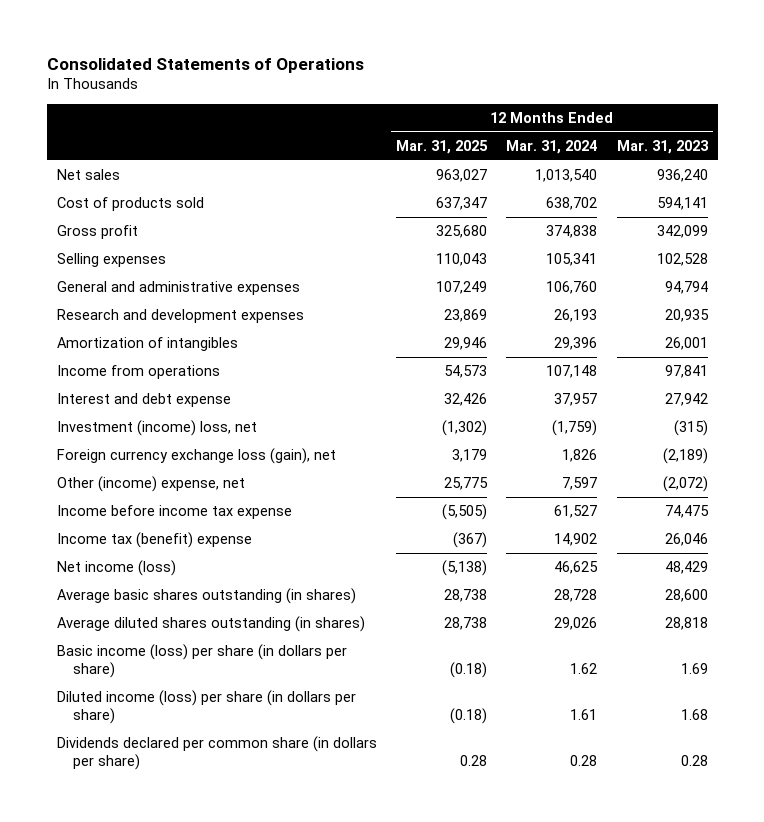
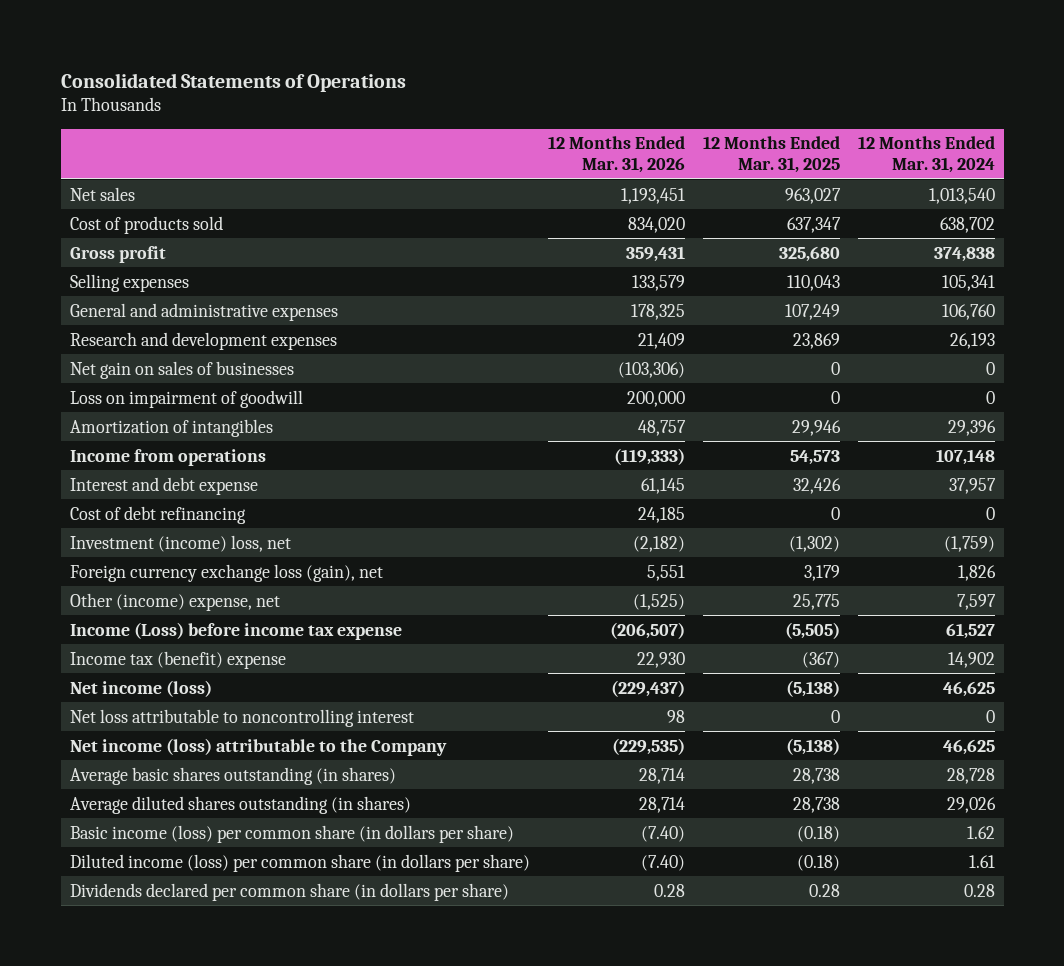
- | 12 Months Ended Mar. 31, 2025 | 12 Months Ended Mar. 31, 2024 | 12 Months Ended Mar. 31, 2023
+ | 12 Months Ended Mar. 31, 2026 | 12 Months Ended Mar. 31, 2025 | 12 Months Ended Mar. 31, 2024
+ Net gain on sales of businesses | (103,306) | 0 | 0
+ Loss on impairment of goodwill | 200,000 | 0 | 0
+ Cost of debt refinancing | 24,185 | 0 | 0
- Income before income tax expense | (5,505) | 61,527 | 74,475
+ Income (Loss) before income tax expense | (206,507) | (5,505) | 61,527
+ Net loss attributable to noncontrolling interest | 98 | 0 | 0
+ Net income (loss) attributable to the Company | (229,535) | (5,138) | 46,625
- Basic income (loss) per share (in dollars per share) | (0.18) | 1.62 | 1.69
- Diluted income (loss) per share (in dollars per share) | (0.18) | 1.61 | 1.68
+ Basic income (loss) per common share (in dollars per share) | (7.40) | (0.18) | 1.62
+ Diluted income (loss) per common share (in dollars per share) | (7.40) | (0.18) | 1.61

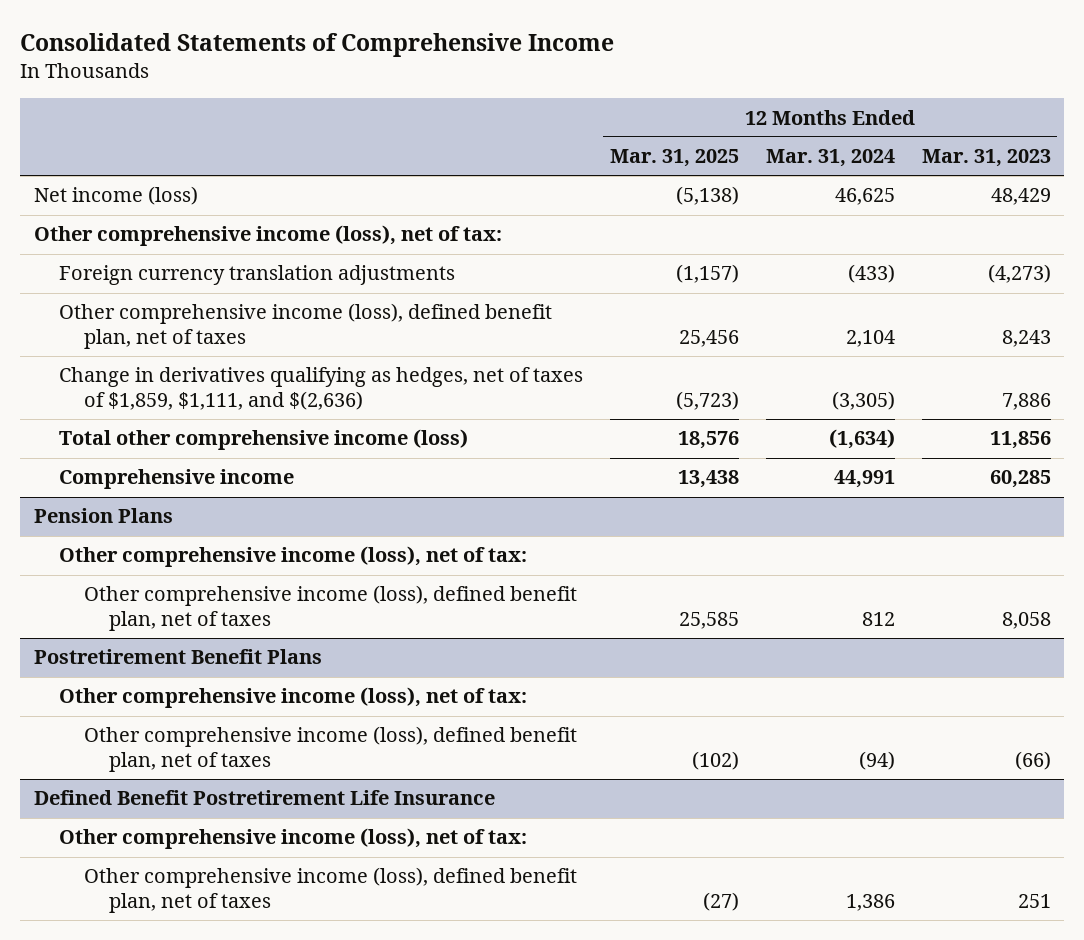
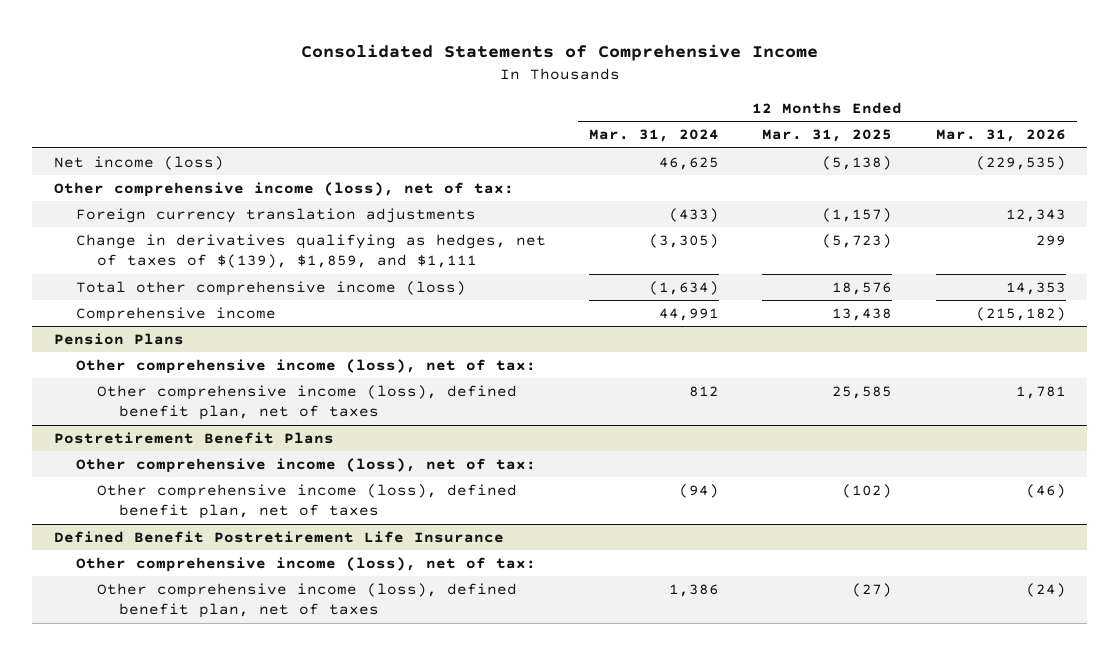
- | 12 Months Ended Mar. 31, 2025 | 12 Months Ended Mar. 31, 2024 | 12 Months Ended Mar. 31, 2023
+ | 12 Months Ended Mar. 31, 2024 | 12 Months Ended Mar. 31, 2025 | 12 Months Ended Mar. 31, 2026
- Other comprehensive income (loss), defined benefit plan, net of taxes | 25,456 | 2,104 | 8,243
- Change in derivatives qualifying as hedges, net of taxes of $1,859, $1,111, and $(2,636) | (5,723) | (3,305) | 7,886
+ Change in derivatives qualifying as hedges, net of taxes of $(139), $1,859, and $1,111 | (3,305) | (5,723) | 299

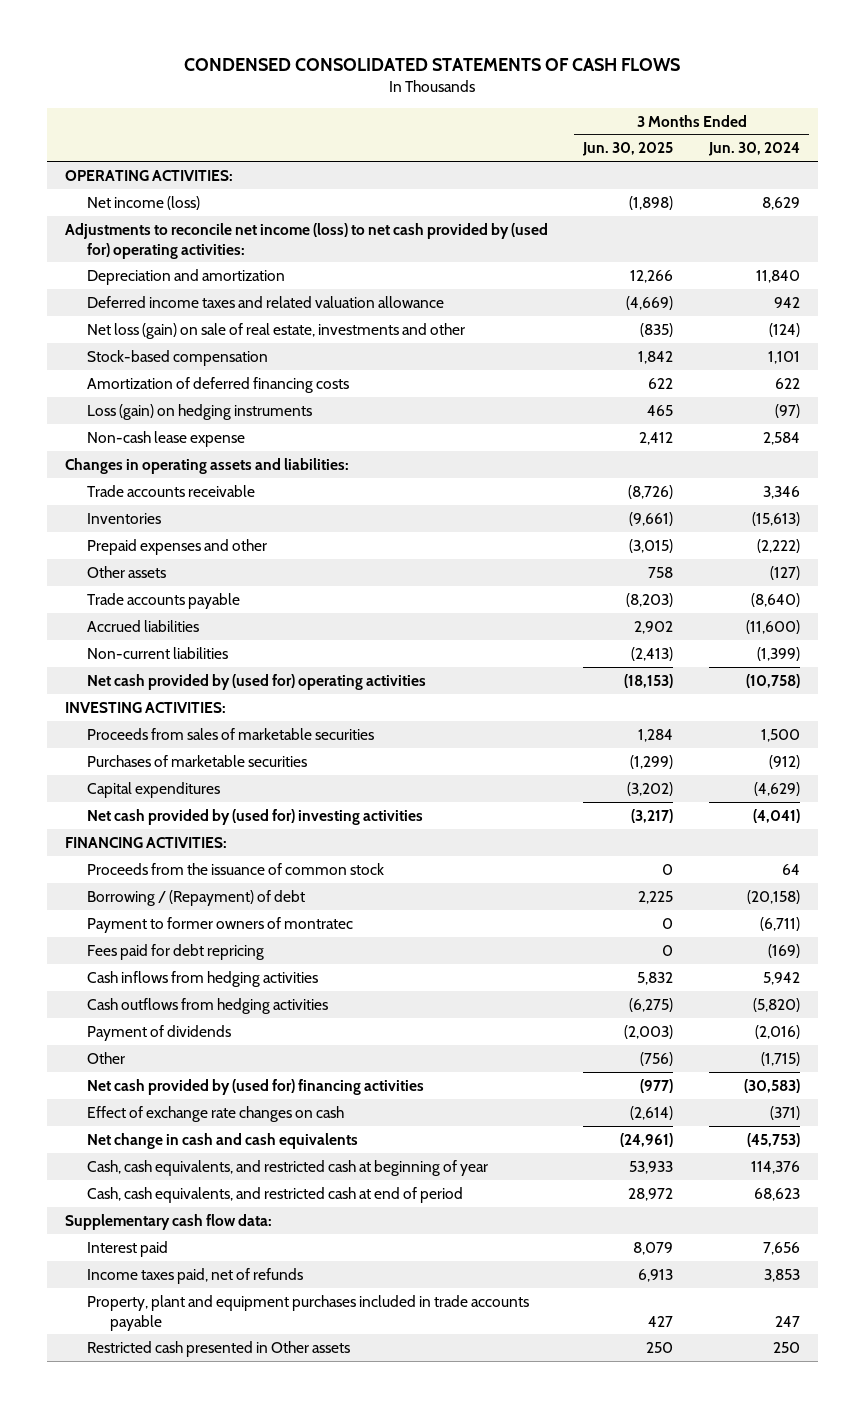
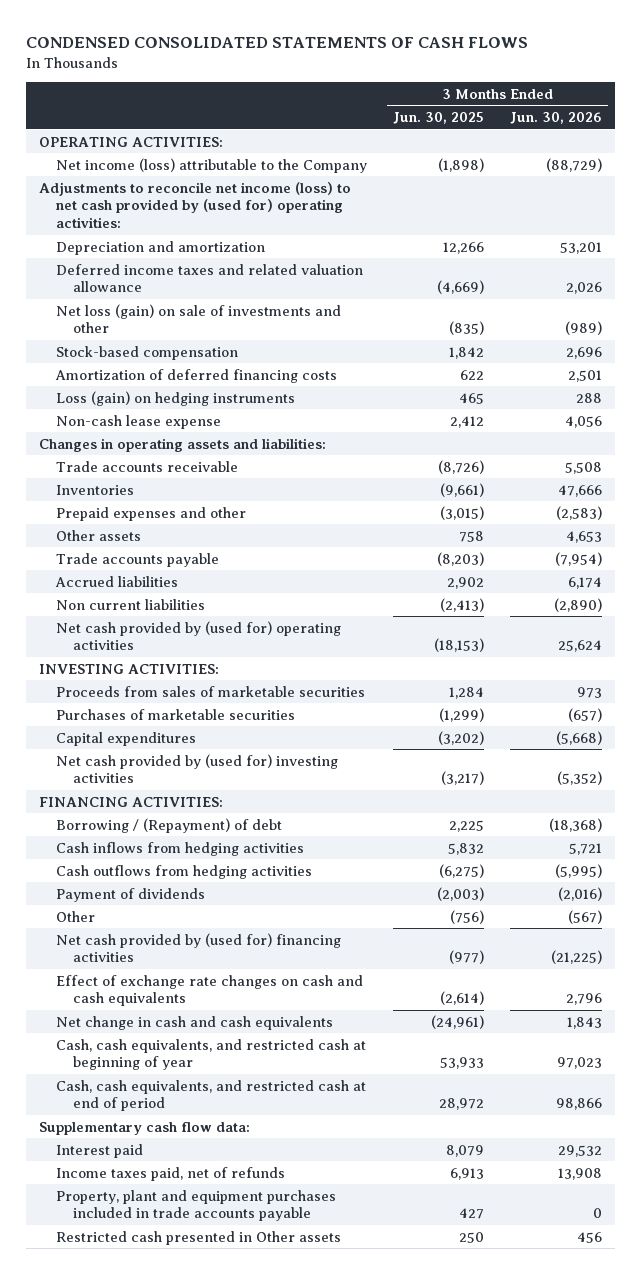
- | 3 Months Ended Jun. 30, 2025 | 3 Months Ended Jun. 30, 2024
+ | 3 Months Ended Jun. 30, 2025 | 3 Months Ended Jun. 30, 2026
- Net income (loss) | (1,898) | 8,629
+ Net income (loss) attributable to the Company | (1,898) | (88,729)
- Net loss (gain) on sale of real estate, investments and other | (835) | (124)
+ Net loss (gain) on sale of investments and other | (835) | (989)
- Non-current liabilities | (2,413) | (1,399)
+ Non current liabilities | (2,413) | (2,890)
- Proceeds from the issuance of common stock | 0 | 64
- Payment to former owners of montratec | 0 | (6,711)
- Fees paid for debt repricing | 0 | (169)
- Effect of exchange rate changes on cash | (2,614) | (371)
+ Effect of exchange rate changes on cash and cash equivalents | (2,614) | 2,796

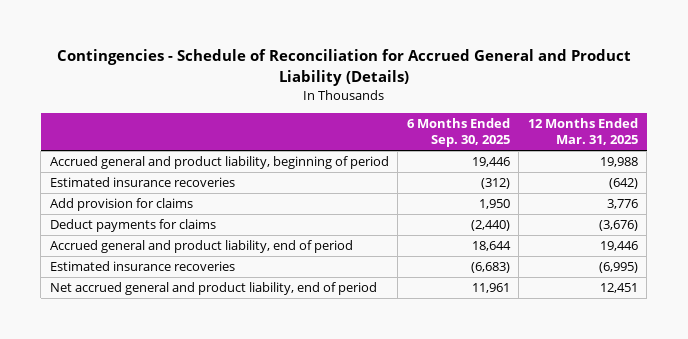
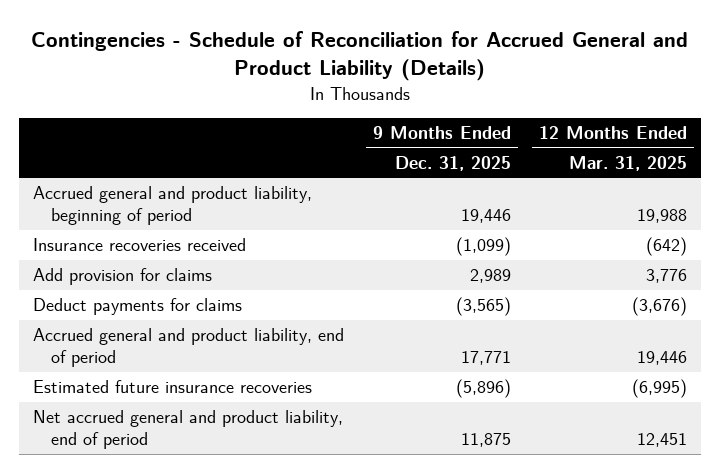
- | 6 Months Ended Sep. 30, 2025 | 12 Months Ended Mar. 31, 2025
+ | 9 Months Ended Dec. 31, 2025 | 12 Months Ended Mar. 31, 2025
- Estimated insurance recoveries | (312) | (642)
+ Insurance recoveries received | (1,099) | (642)
- Estimated insurance recoveries | (6,683) | (6,995)
+ Estimated future insurance recoveries | (5,896) | (6,995)

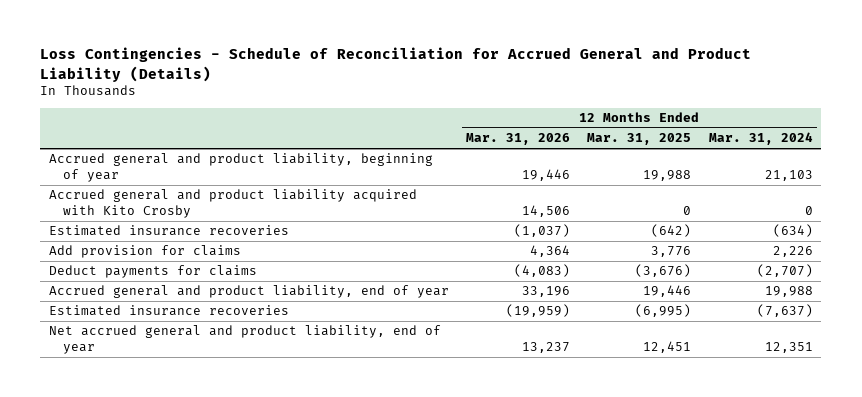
- Contingencies - Schedule of Reconciliation for Accrued General and Product Liability (Details)
+ Loss Contingencies - Schedule of Reconciliation for Accrued General and Product Liability (Details)
- | 9 Months Ended Dec. 31, 2025 | 12 Months Ended Mar. 31, 2025
+ | 12 Months Ended Mar. 31, 2026 | 12 Months Ended Mar. 31, 2025 | 12 Months Ended Mar. 31, 2024
- Accrued general and product liability, beginning of period | 19,446 | 19,988
- Insurance recoveries received | (1,099) | (642)
+ Accrued general and product liability, beginning of year | 19,446 | 19,988 | 21,103
+ Accrued general and product liability acquired with Kito Crosby | 14,506 | 0 | 0
+ Estimated insurance recoveries | (1,037) | (642) | (634)
- Accrued general and product liability, end of period | 17,771 | 19,446
- Estimated future insurance recoveries | (5,896) | (6,995)
- Net accrued general and product liability, end of period | 11,875 | 12,451
+ Accrued general and product liability, end of year | 33,196 | 19,446 | 19,988
+ Estimated insurance recoveries | (19,959) | (6,995) | (7,637)
+ Net accrued general and product liability, end of year | 13,237 | 12,451 | 12,351

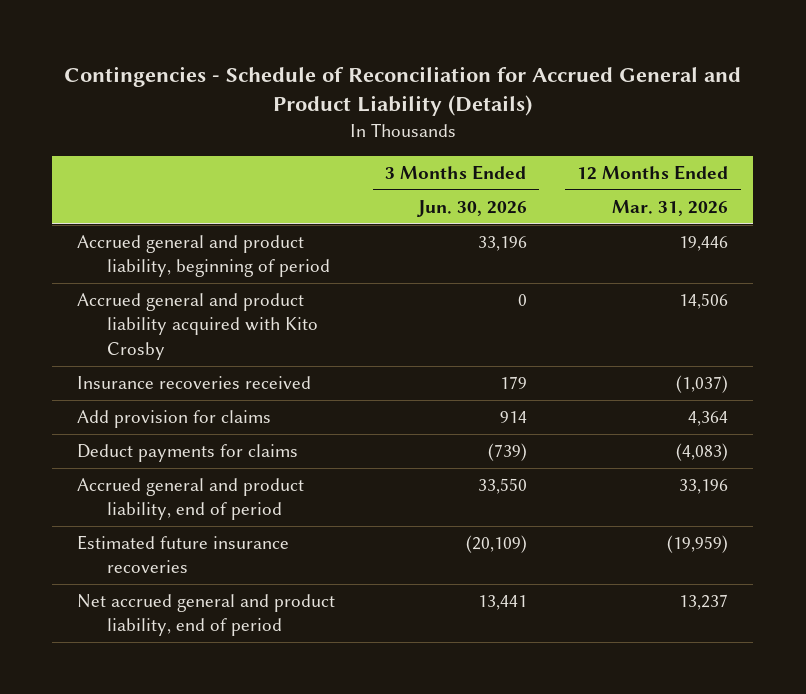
- Loss Contingencies - Schedule of Reconciliation for Accrued General and Product Liability (Details)
+ Contingencies - Schedule of Reconciliation for Accrued General and Product Liability (Details)
- | 12 Months Ended Mar. 31, 2026 | 12 Months Ended Mar. 31, 2025 | 12 Months Ended Mar. 31, 2024
+ | 3 Months Ended Jun. 30, 2026 | 12 Months Ended Mar. 31, 2026
- Accrued general and product liability, beginning of year | 19,446 | 19,988 | 21,103
+ Accrued general and product liability, beginning of period | 33,196 | 19,446
- Estimated insurance recoveries | (1,037) | (642) | (634)
+ Insurance recoveries received | 179 | (1,037)
- Accrued general and product liability, end of year | 33,196 | 19,446 | 19,988
- Estimated insurance recoveries | (19,959) | (6,995) | (7,637)
- Net accrued general and product liability, end of year | 13,237 | 12,451 | 12,351
+ Accrued general and product liability, end of period | 33,550 | 33,196
+ Estimated future insurance recoveries | (20,109) | (19,959)
+ Net accrued general and product liability, end of period | 13,441 | 13,237

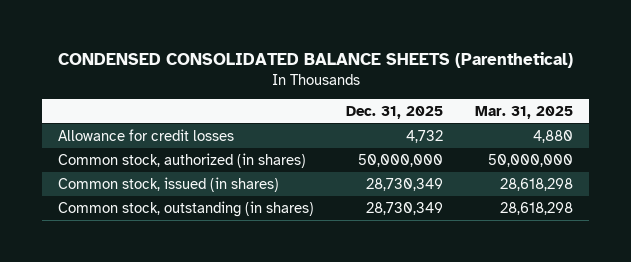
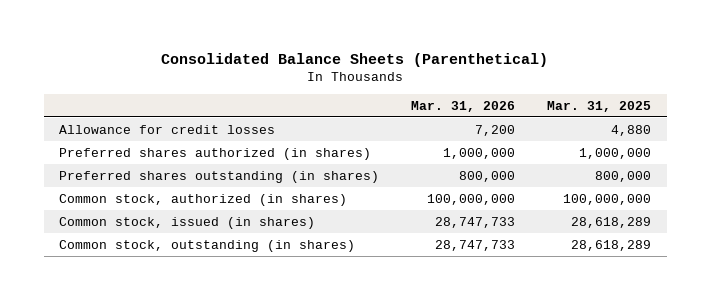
- CONDENSED CONSOLIDATED BALANCE SHEETS (Parenthetical)
+ Consolidated Balance Sheets (Parenthetical)
- | Dec. 31, 2025 | Mar. 31, 2025
+ | Mar. 31, 2026 | Mar. 31, 2025
- Common stock, authorized (in shares) | 50,000,000 | 50,000,000
- Common stock, issued (in shares) | 28,730,349 | 28,618,298
- Common stock, outstanding (in shares) | 28,730,349 | 28,618,298
+ Preferred shares authorized (in shares) | 1,000,000 | 1,000,000
+ Preferred shares outstanding (in shares) | 800,000 | 800,000
+ Common stock, authorized (in shares) | 100,000,000 | 100,000,000
+ Common stock, issued (in shares) | 28,747,733 | 28,618,289
+ Common stock, outstanding (in shares) | 28,747,733 | 28,618,289

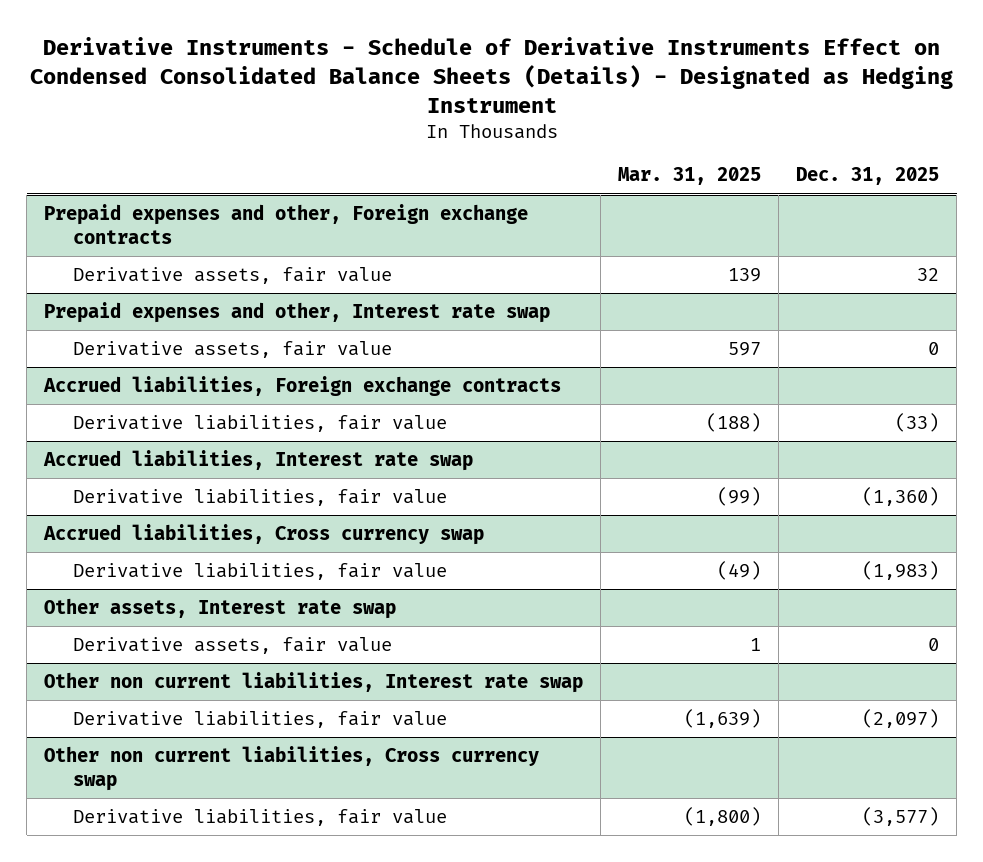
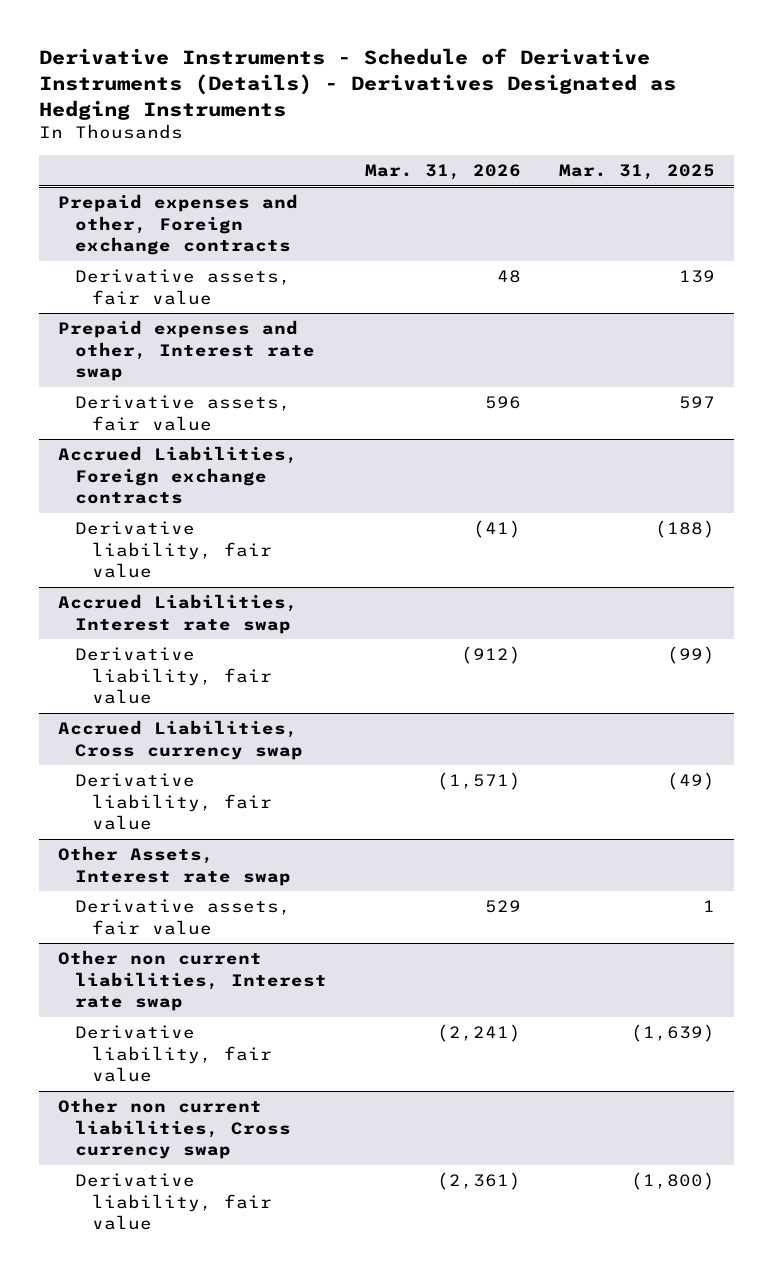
- Derivative Instruments - Schedule of Derivative Instruments Effect on Condensed Consolidated Balance Sheets (Details) - Designated as Hedging Instrument
+ Derivative Instruments - Schedule of Derivative Instruments (Details) - Derivatives Designated as Hedging Instruments
- | Mar. 31, 2025 | Dec. 31, 2025
+ | Mar. 31, 2026 | Mar. 31, 2025
- Accrued liabilities, Foreign exchange contracts
- Derivative liabilities, fair value | (188) | (33)
- Accrued liabilities, Interest rate swap
- Derivative liabilities, fair value | (99) | (1,360)
- Accrued liabilities, Cross currency swap
- Derivative liabilities, fair value | (49) | (1,983)
- Other assets, Interest rate swap
+ Accrued Liabilities, Foreign exchange contracts
+ Derivative liability, fair value | (41) | (188)
+ Accrued Liabilities, Interest rate swap
+ Derivative liability, fair value | (912) | (99)
+ Accrued Liabilities, Cross currency swap
+ Derivative liability, fair value | (1,571) | (49)
+ Other Assets, Interest rate swap
@ Other non current liabilities, Interest rate swap
- Derivative liabilities, fair value | (1,639) | (2,097)
+ Derivative liability, fair value | (2,241) | (1,639)
@ Other non current liabilities, Cross currency swap
- Derivative liabilities, fair value | (1,800) | (3,577)
+ Derivative liability, fair value | (2,361) | (1,800)

